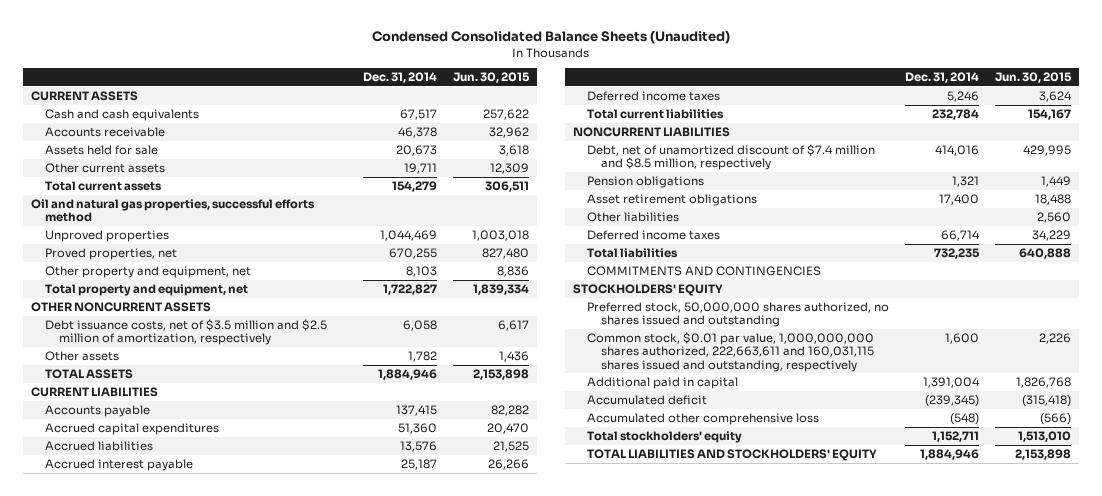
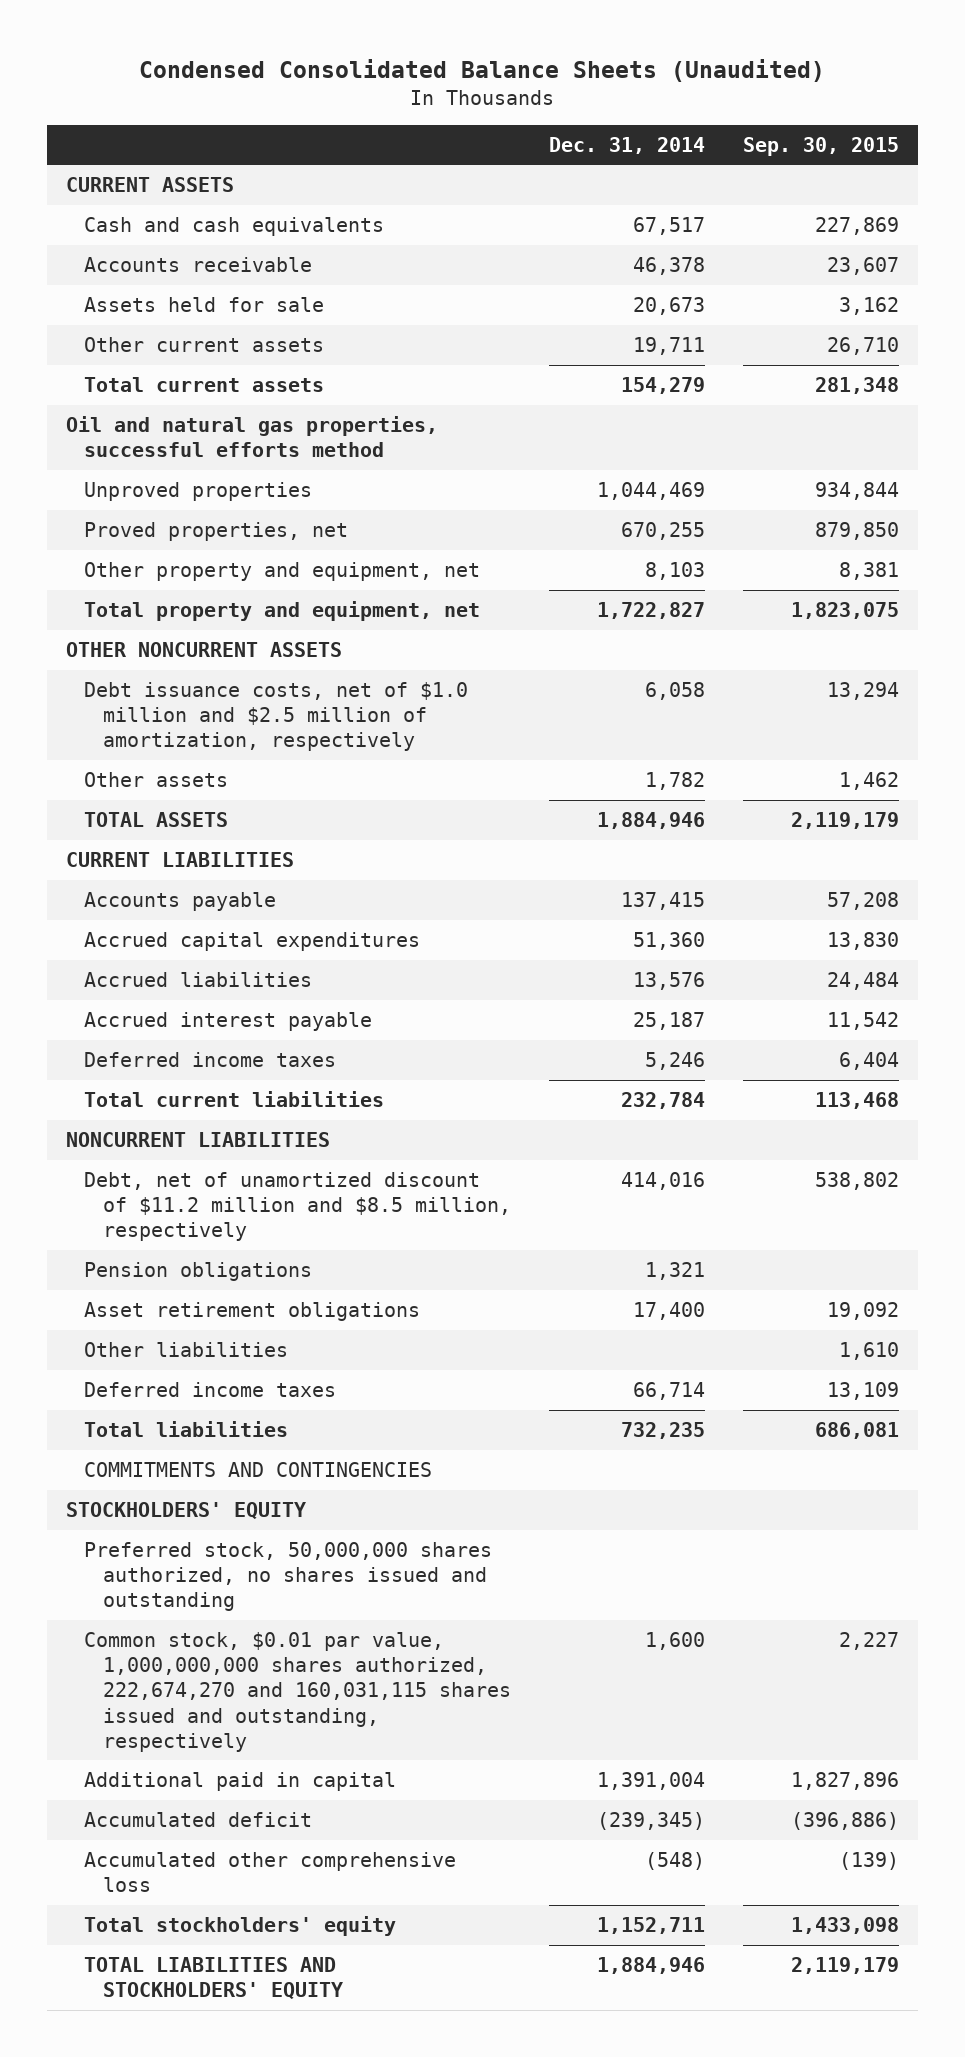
- | Dec. 31, 2014 | Jun. 30, 2015
+ | Dec. 31, 2014 | Sep. 30, 2015
- Debt issuance costs, net of $3.5 million and $2.5 million of amortization, respectively | 6,058 | 6,617
+ Debt issuance costs, net of $1.0 million and $2.5 million of amortization, respectively | 6,058 | 13,294
- Debt, net of unamortized discount of $7.4 million and $8.5 million, respectively | 414,016 | 429,995
+ Debt, net of unamortized discount of $11.2 million and $8.5 million, respectively | 414,016 | 538,802
- Common stock, $0.01 par value, 1,000,000,000 shares authorized, 222,663,611 and 160,031,115 shares issued and outstanding, respectively | 1,600 | 2,226
+ Common stock, $0.01 par value, 1,000,000,000 shares authorized, 222,674,270 and 160,031,115 shares issued and outstanding, respectively | 1,600 | 2,227

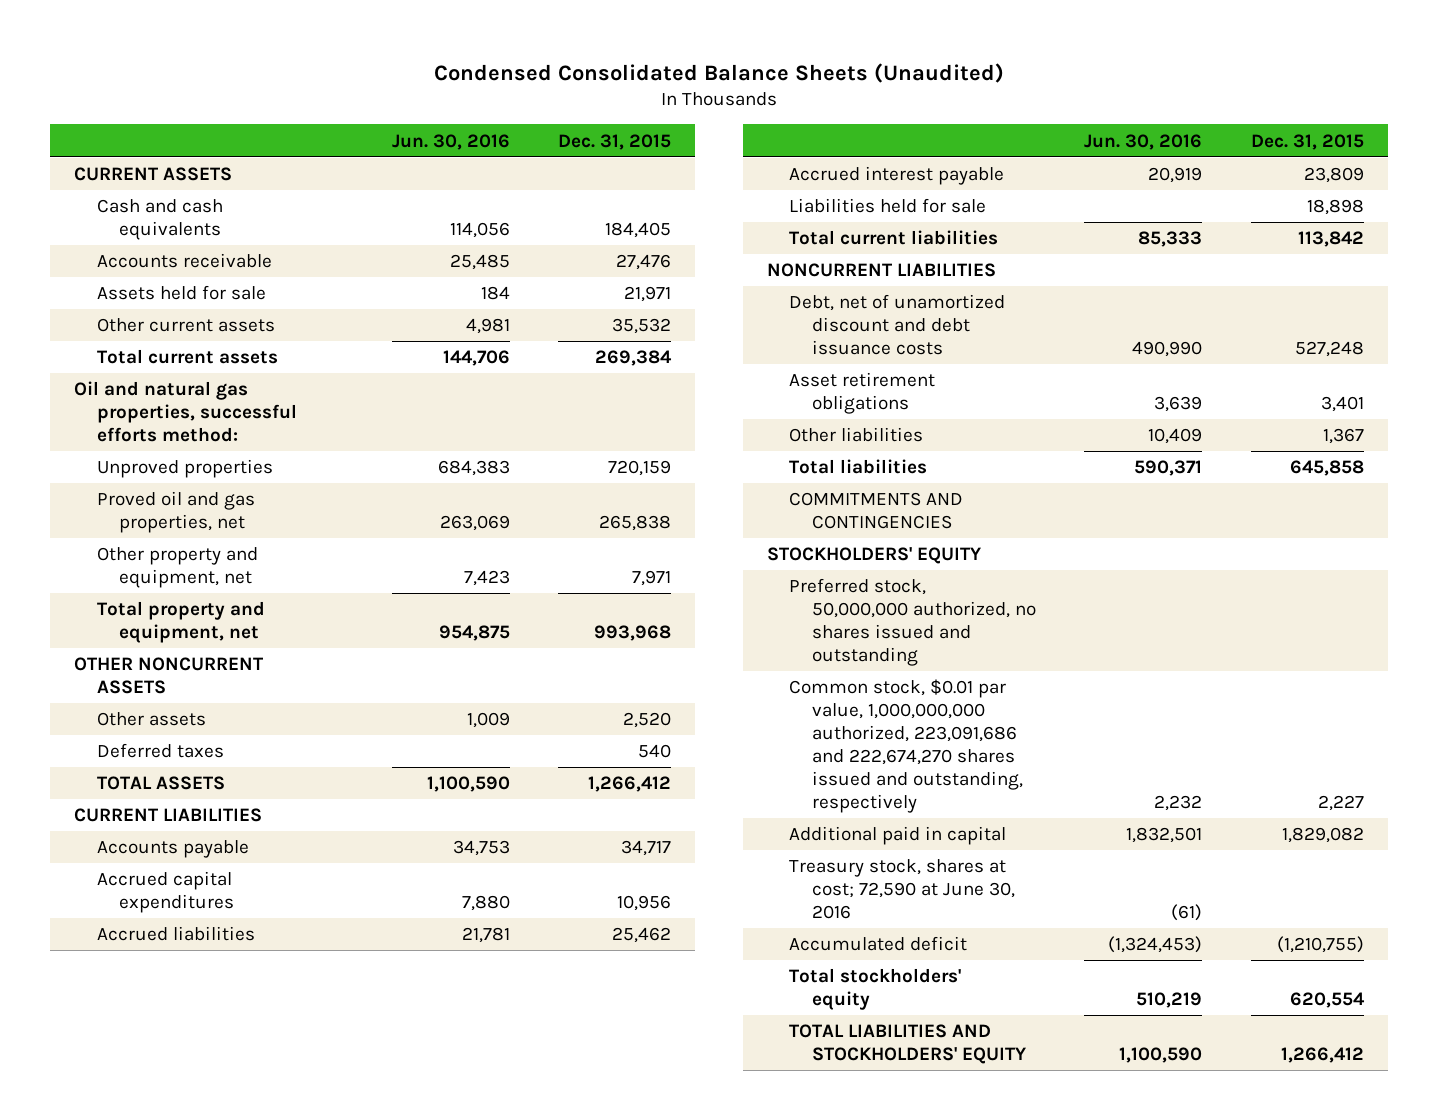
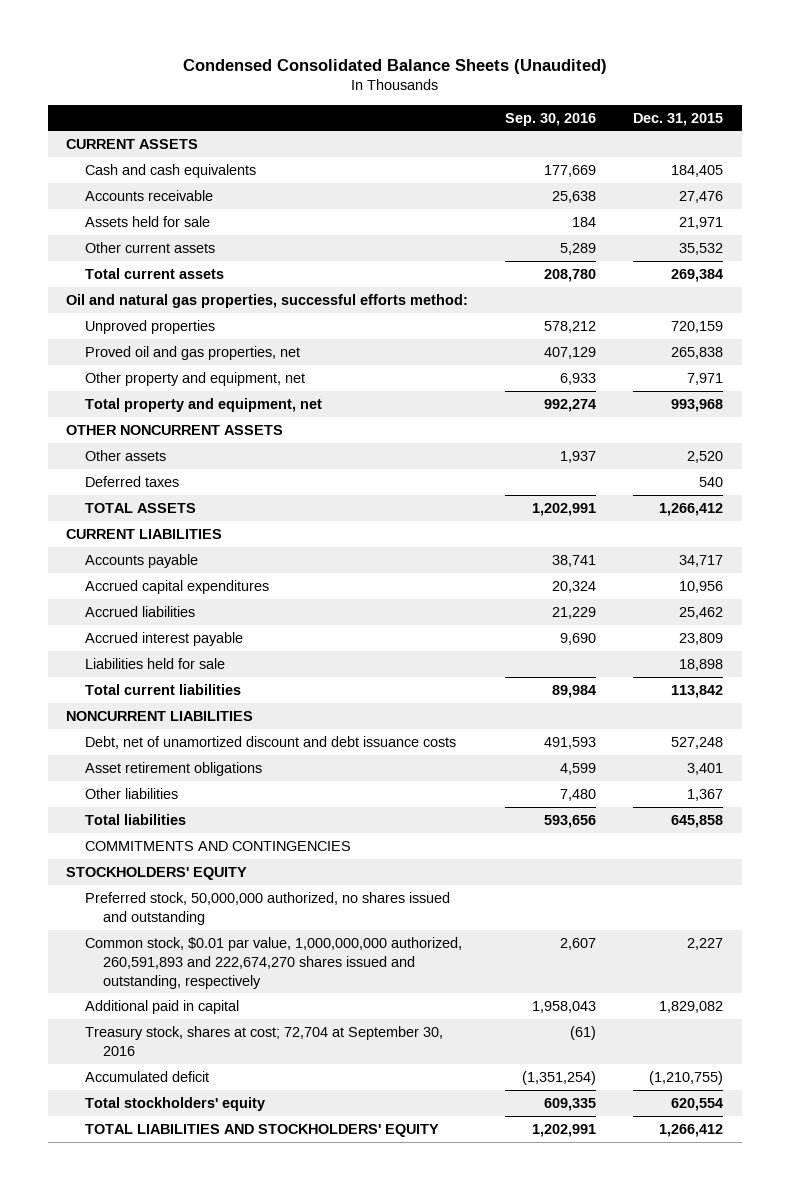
- | Jun. 30, 2016 | Dec. 31, 2015
+ | Sep. 30, 2016 | Dec. 31, 2015
- Common stock, $0.01 par value, 1,000,000,000 authorized, 223,091,686 and 222,674,270 shares issued and outstanding, respectively | 2,232 | 2,227
+ Common stock, $0.01 par value, 1,000,000,000 authorized, 260,591,893 and 222,674,270 shares issued and outstanding, respectively | 2,607 | 2,227
- Treasury stock, shares at cost; 72,590 at June 30, 2016 | (61) |
+ Treasury stock, shares at cost; 72,704 at September 30, 2016 | (61) |

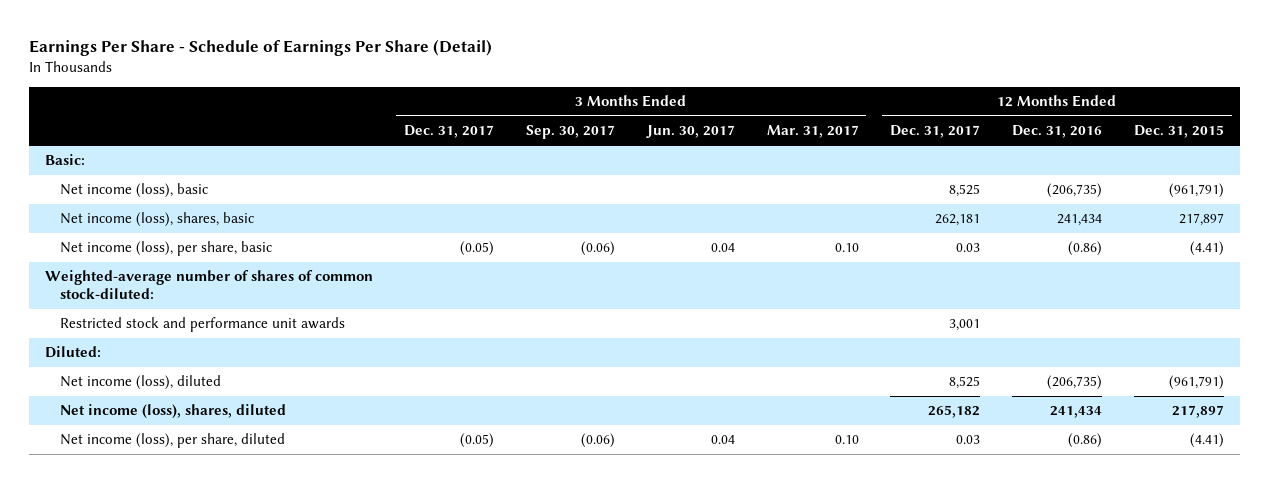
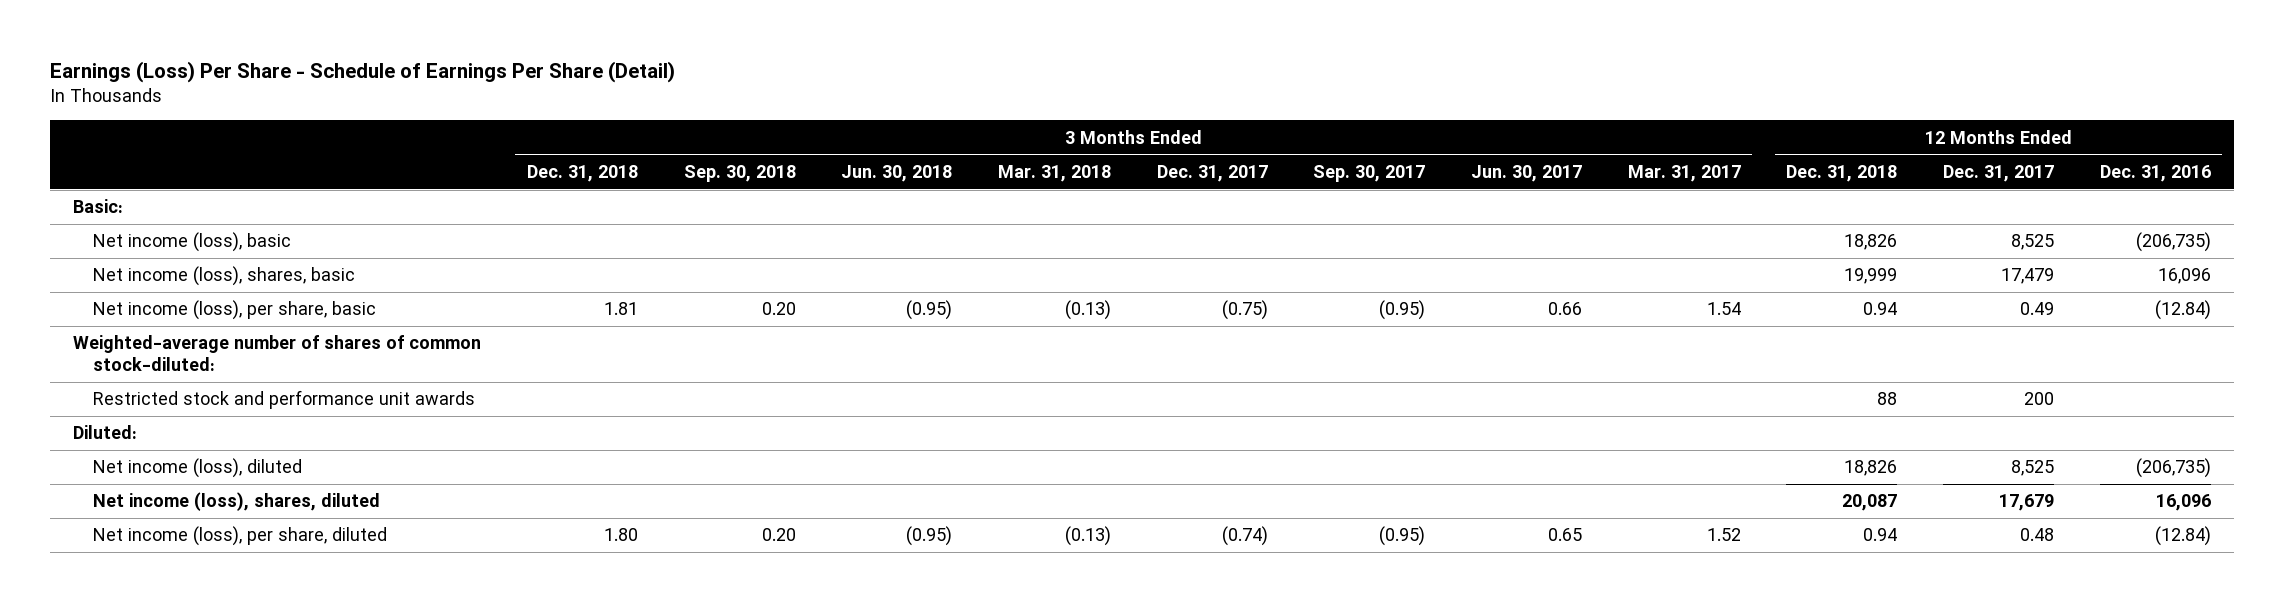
- Earnings Per Share - Schedule of Earnings Per Share (Detail)
+ Earnings (Loss) Per Share - Schedule of Earnings Per Share (Detail)
- | 3 Months Ended Dec. 31, 2017 | 3 Months Ended Sep. 30, 2017 | 3 Months Ended Jun. 30, 2017 | 3 Months Ended Mar. 31, 2017 | 12 Months Ended Dec. 31, 2017 | 12 Months Ended Dec. 31, 2016 | 12 Months Ended Dec. 31, 2015
+ | 3 Months Ended Dec. 31, 2018 | 3 Months Ended Sep. 30, 2018 | 3 Months Ended Jun. 30, 2018 | 3 Months Ended Mar. 31, 2018 | 3 Months Ended Dec. 31, 2017 | 3 Months Ended Sep. 30, 2017 | 3 Months Ended Jun. 30, 2017 | 3 Months Ended Mar. 31, 2017 | 12 Months Ended Dec. 31, 2018 | 12 Months Ended Dec. 31, 2017 | 12 Months Ended Dec. 31, 2016
- Net income (loss), shares, basic | | | | | 262,181 | 241,434 | 217,897
- Net income (loss), per share, basic | (0.05) | (0.06) | 0.04 | 0.10 | 0.03 | (0.86) | (4.41)
+ Net income (loss), shares, basic | | | | | | | | | 19,999 | 17,479 | 16,096
+ Net income (loss), per share, basic | 1.81 | 0.20 | (0.95) | (0.13) | (0.75) | (0.95) | 0.66 | 1.54 | 0.94 | 0.49 | (12.84)
- Restricted stock and performance unit awards | | | | | 3,001 | |
+ Restricted stock and performance unit awards | | | | | | | | | 88 | 200 |
- Net income (loss), shares, diluted | | | | | 265,182 | 241,434 | 217,897
- Net income (loss), per share, diluted | (0.05) | (0.06) | 0.04 | 0.10 | 0.03 | (0.86) | (4.41)
+ Net income (loss), shares, diluted | | | | | | | | | 20,087 | 17,679 | 16,096
+ Net income (loss), per share, diluted | 1.80 | 0.20 | (0.95) | (0.13) | (0.74) | (0.95) | 0.65 | 1.52 | 0.94 | 0.48 | (12.84)

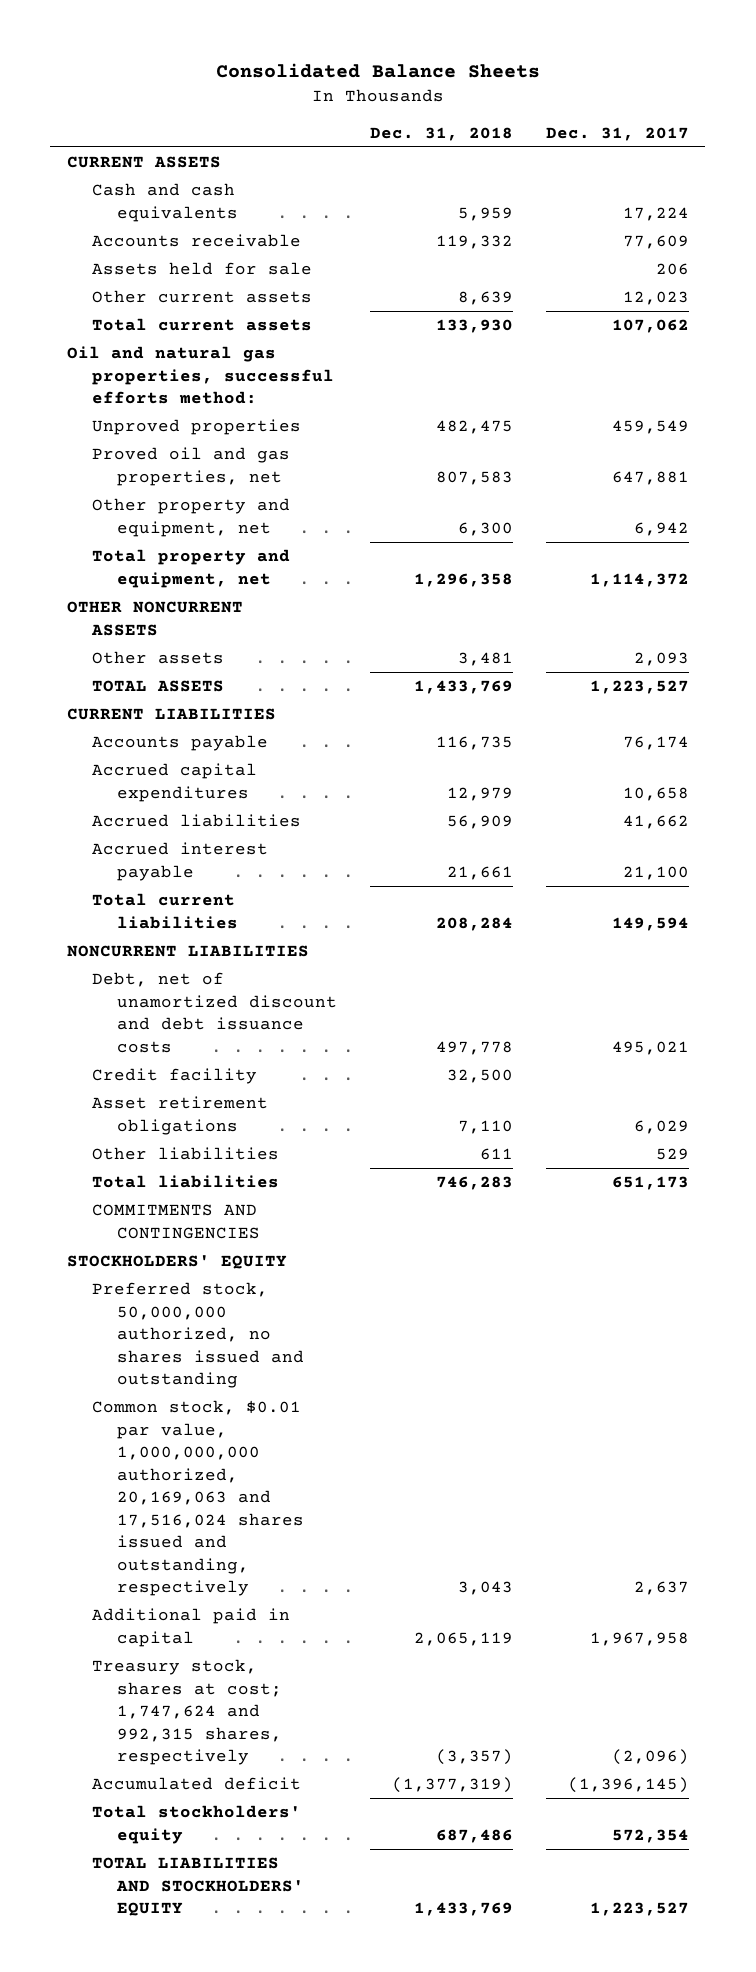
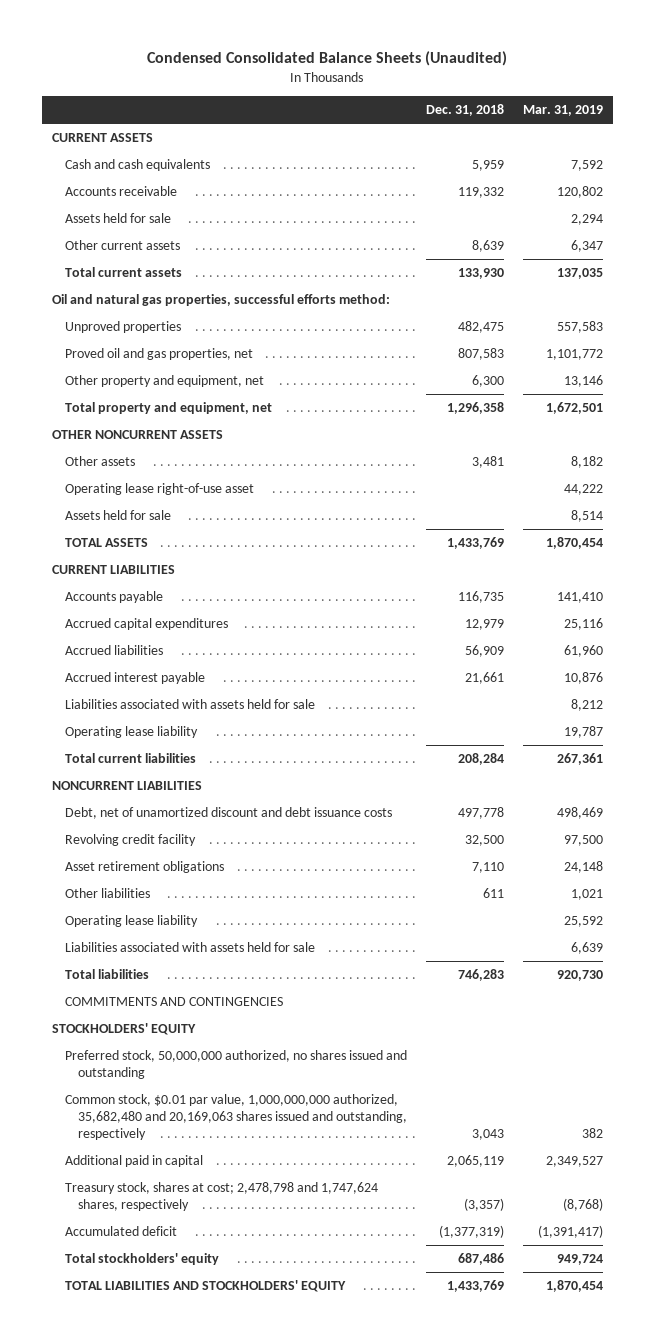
- Consolidated Balance Sheets
+ Condensed Consolidated Balance Sheets (Unaudited)
- | Dec. 31, 2018 | Dec. 31, 2017
+ | Dec. 31, 2018 | Mar. 31, 2019
+ Operating lease right-of-use asset | | 44,222
+ Assets held for sale | | 8,514
+ Liabilities associated with assets held for sale | | 8,212
+ Operating lease liability | | 19,787
- Credit facility | 32,500 |
+ Revolving credit facility | 32,500 | 97,500
+ Operating lease liability | | 25,592
+ Liabilities associated with assets held for sale | | 6,639
- Common stock, $0.01 par value, 1,000,000,000 authorized, 20,169,063 and 17,516,024 shares issued and outstanding, respectively | 3,043 | 2,637
+ Common stock, $0.01 par value, 1,000,000,000 authorized, 35,682,480 and 20,169,063 shares issued and outstanding, respectively | 3,043 | 382
- Treasury stock, shares at cost; 1,747,624 and 992,315 shares, respectively | (3,357) | (2,096)
+ Treasury stock, shares at cost; 2,478,798 and 1,747,624 shares, respectively | (3,357) | (8,768)

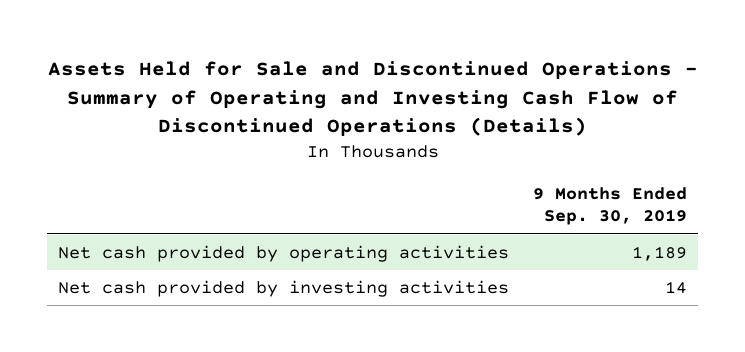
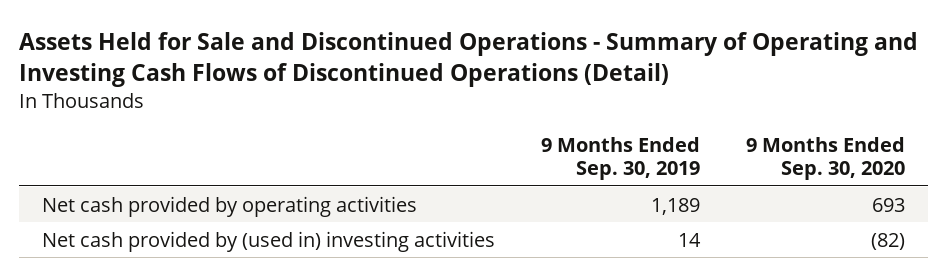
- Assets Held for Sale and Discontinued Operations - Summary of Operating and Investing Cash Flow of Discontinued Operations (Details)
+ Assets Held for Sale and Discontinued Operations - Summary of Operating and Investing Cash Flows of Discontinued Operations (Detail)
- | 9 Months Ended Sep. 30, 2019
+ | 9 Months Ended Sep. 30, 2019 | 9 Months Ended Sep. 30, 2020
- Net cash provided by investing activities | 14
+ Net cash provided by (used in) investing activities | 14 | (82)

